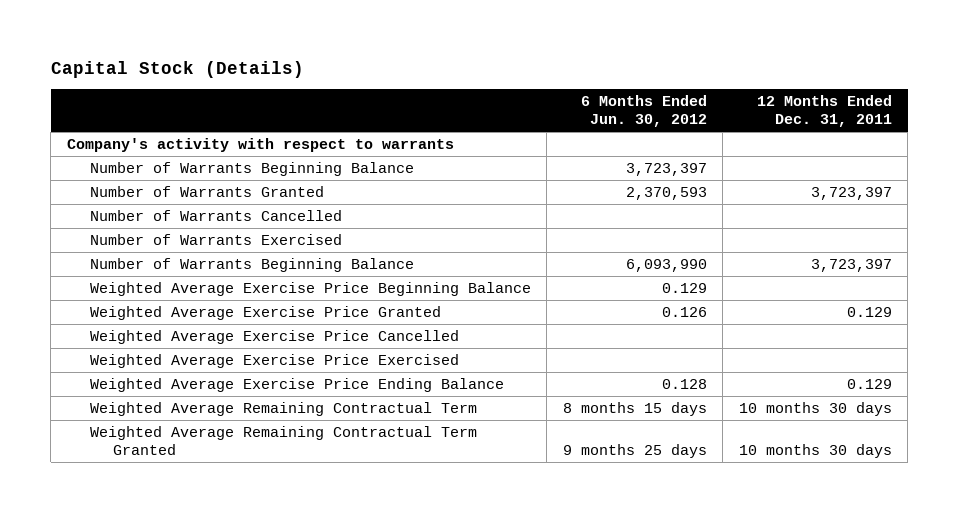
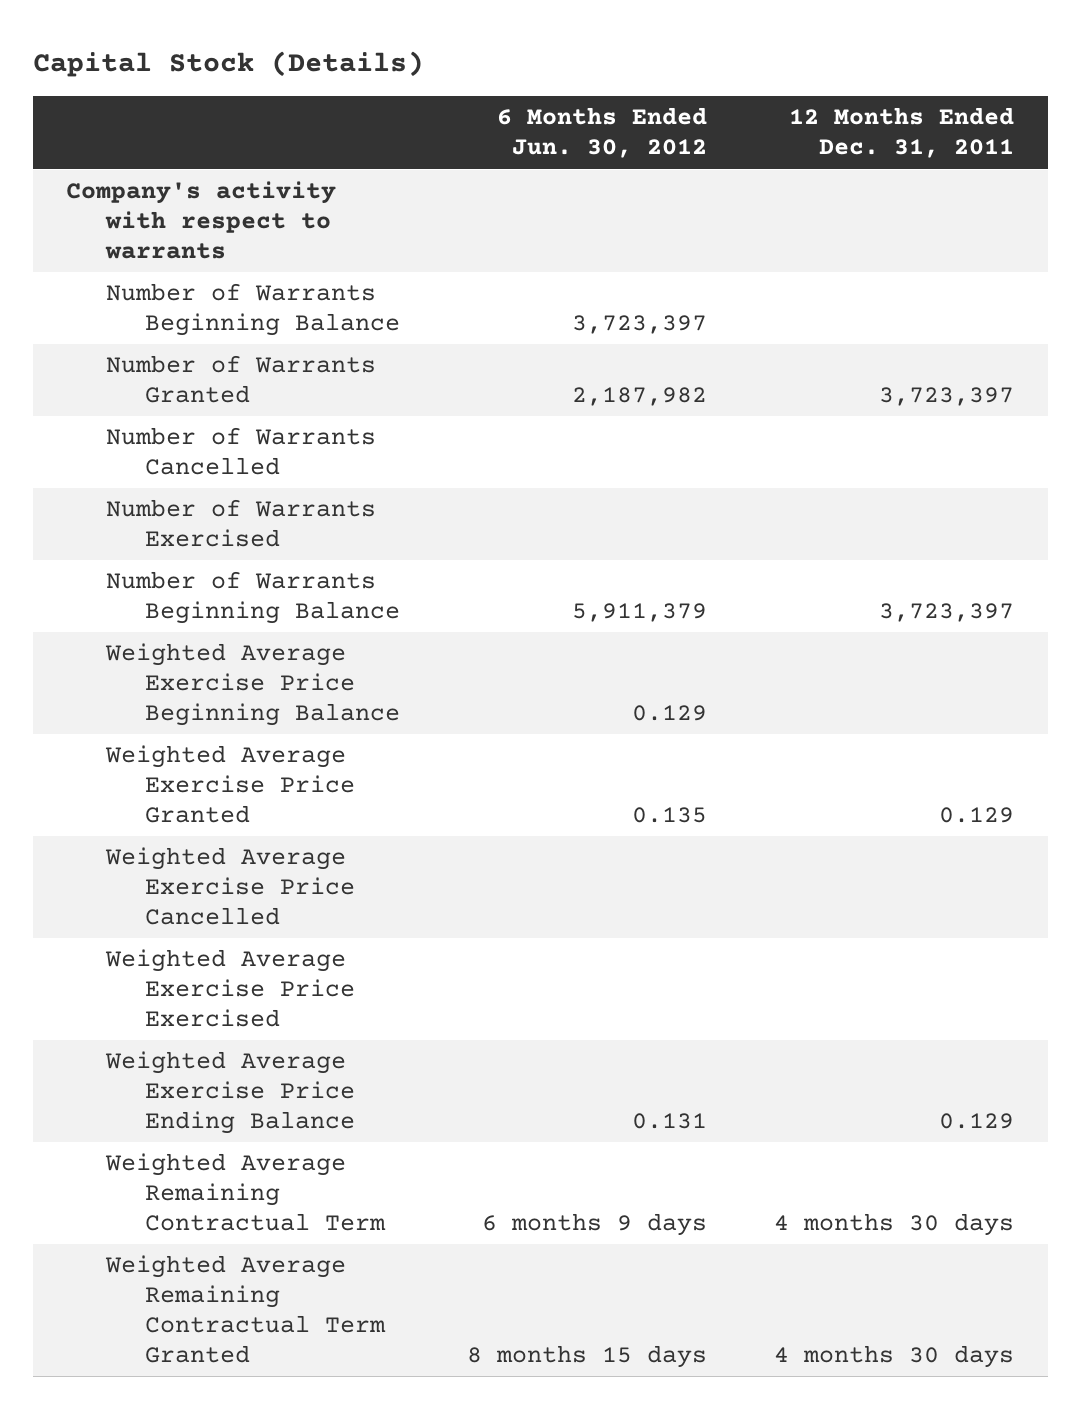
- Number of Warrants Granted | 2,370,593 | 3,723,397
+ Number of Warrants Granted | 2,187,982 | 3,723,397
- Number of Warrants Beginning Balance | 6,093,990 | 3,723,397
+ Number of Warrants Beginning Balance | 5,911,379 | 3,723,397
- Weighted Average Exercise Price Granted | 0.126 | 0.129
+ Weighted Average Exercise Price Granted | 0.135 | 0.129
- Weighted Average Exercise Price Ending Balance | 0.128 | 0.129
- Weighted Average Remaining Contractual Term | 8 months 15 days | 10 months 30 days
- Weighted Average Remaining Contractual Term Granted | 9 months 25 days | 10 months 30 days
+ Weighted Average Exercise Price Ending Balance | 0.131 | 0.129
+ Weighted Average Remaining Contractual Term | 6 months 9 days | 4 months 30 days
+ Weighted Average Remaining Contractual Term Granted | 8 months 15 days | 4 months 30 days

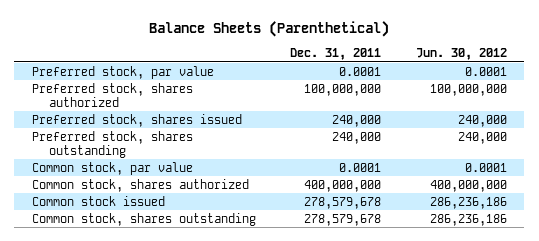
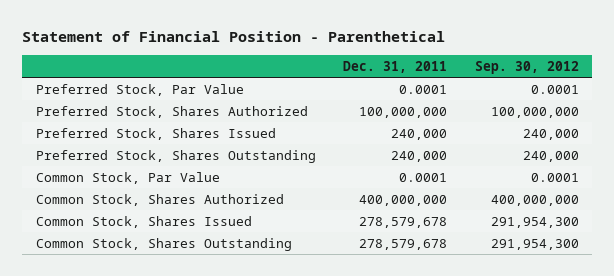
- Balance Sheets (Parenthetical)
+ Statement of Financial Position - Parenthetical
- | Dec. 31, 2011 | Jun. 30, 2012
+ | Dec. 31, 2011 | Sep. 30, 2012
- Preferred stock, par value | 0.0001 | 0.0001
- Preferred stock, shares authorized | 100,000,000 | 100,000,000
- Preferred stock, shares issued | 240,000 | 240,000
- Preferred stock, shares outstanding | 240,000 | 240,000
- Common stock, par value | 0.0001 | 0.0001
- Common stock, shares authorized | 400,000,000 | 400,000,000
- Common stock issued | 278,579,678 | 286,236,186
- Common stock, shares outstanding | 278,579,678 | 286,236,186
+ Preferred Stock, Par Value | 0.0001 | 0.0001
+ Preferred Stock, Shares Authorized | 100,000,000 | 100,000,000
+ Preferred Stock, Shares Issued | 240,000 | 240,000
+ Preferred Stock, Shares Outstanding | 240,000 | 240,000
+ Common Stock, Par Value | 0.0001 | 0.0001
+ Common Stock, Shares Authorized | 400,000,000 | 400,000,000
+ Common Stock, Shares Issued | 278,579,678 | 291,954,300
+ Common Stock, Shares Outstanding | 278,579,678 | 291,954,300

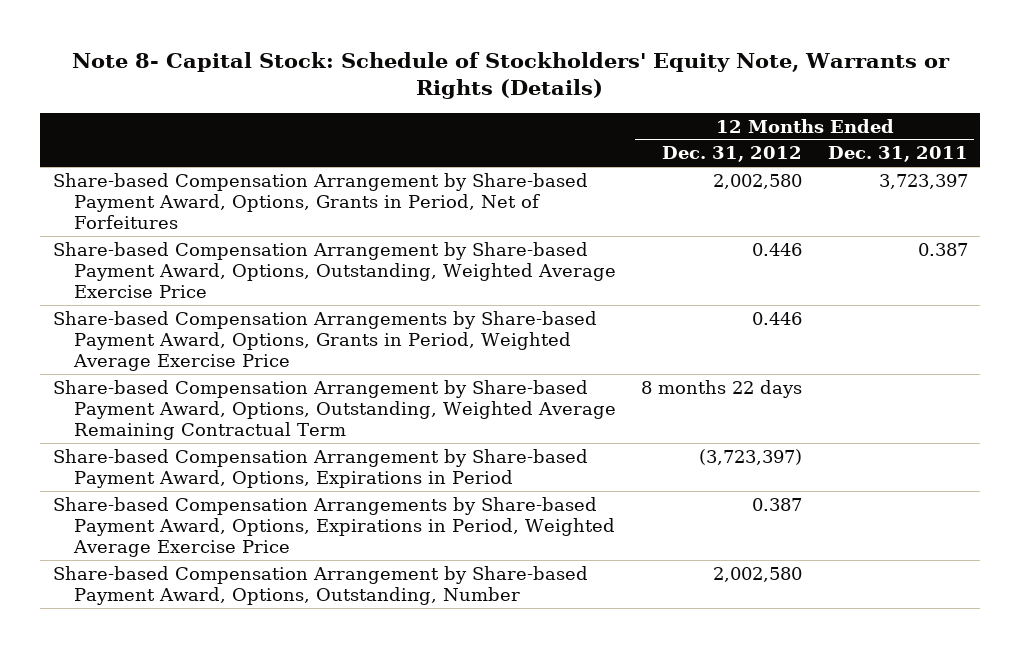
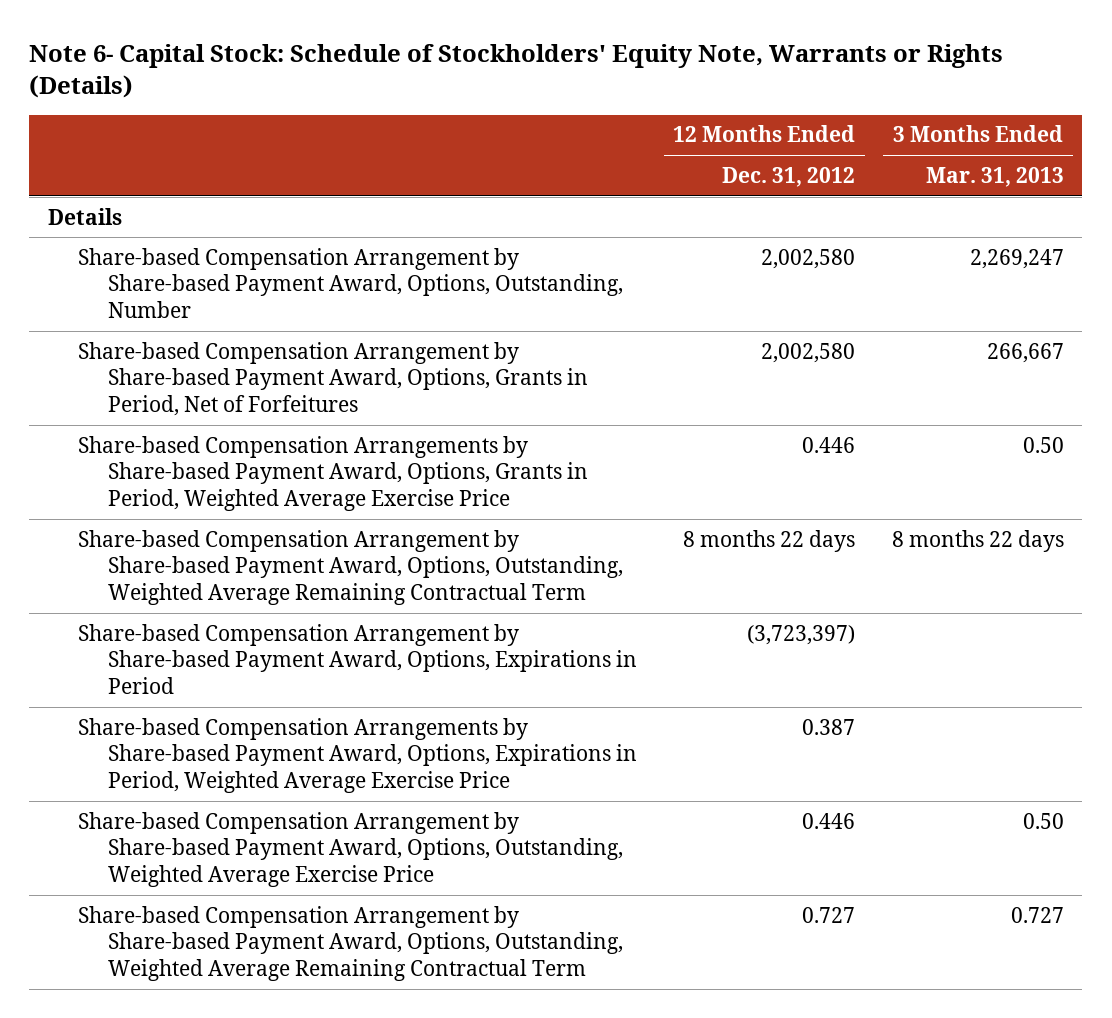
- Note 8- Capital Stock: Schedule of Stockholders' Equity Note, Warrants or Rights (Details)
+ Note 6- Capital Stock: Schedule of Stockholders' Equity Note, Warrants or Rights (Details)
- | 12 Months Ended Dec. 31, 2012 | 12 Months Ended Dec. 31, 2011
+ | 12 Months Ended Dec. 31, 2012 | 3 Months Ended Mar. 31, 2013
+ Details
moved up: Share-based Compensation Arrangement by Share-based Payment Award, Options, Outstanding, Number | 2,002,580 | 2,269,247
moved down: Share-based Compensation Arrangement by Share-based Payment Award, Options, Outstanding, Weighted Average Exercise Price | 0.446 | 0.50
+ Share-based Compensation Arrangement by Share-based Payment Award, Options, Outstanding, Weighted Average Remaining Contractual Term | 0.727 | 0.727

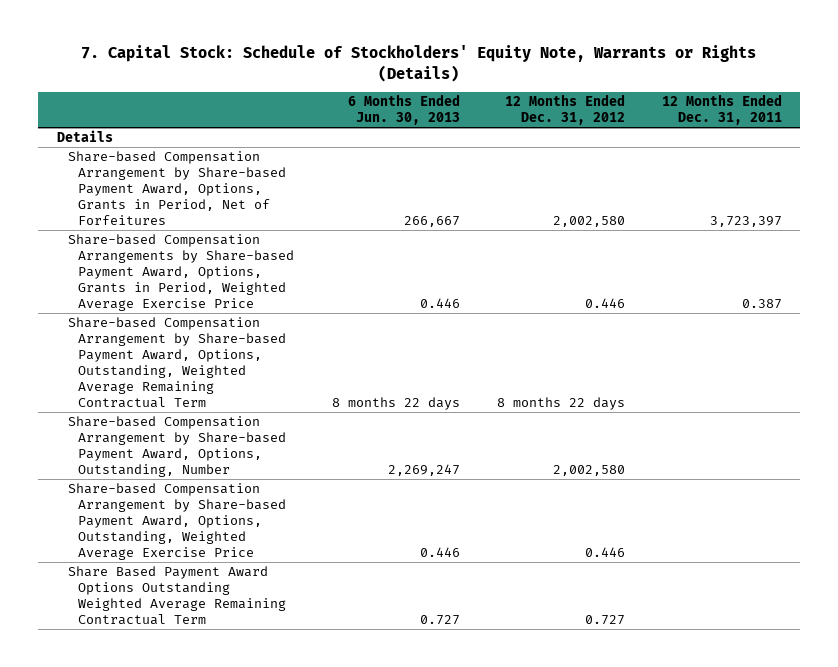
- Note 6- Capital Stock: Schedule of Stockholders' Equity Note, Warrants or Rights (Details)
+ 7. Capital Stock: Schedule of Stockholders' Equity Note, Warrants or Rights (Details)
- | 12 Months Ended Dec. 31, 2012 | 3 Months Ended Mar. 31, 2013
+ | 6 Months Ended Jun. 30, 2013 | 12 Months Ended Dec. 31, 2012 | 12 Months Ended Dec. 31, 2011
- Share-based Compensation Arrangement by Share-based Payment Award, Options, Expirations in Period | (3,723,397) |
- Share-based Compensation Arrangements by Share-based Payment Award, Options, Expirations in Period, Weighted Average Exercise Price | 0.387 |
moved down: Share-based Compensation Arrangement by Share-based Payment Award, Options, Outstanding, Number | 2,269,247 | 2,002,580 |
- Share-based Compensation Arrangement by Share-based Payment Award, Options, Outstanding, Weighted Average Remaining Contractual Term | 0.727 | 0.727
+ Share Based Payment Award Options Outstanding Weighted Average Remaining Contractual Term | 0.727 | 0.727 |

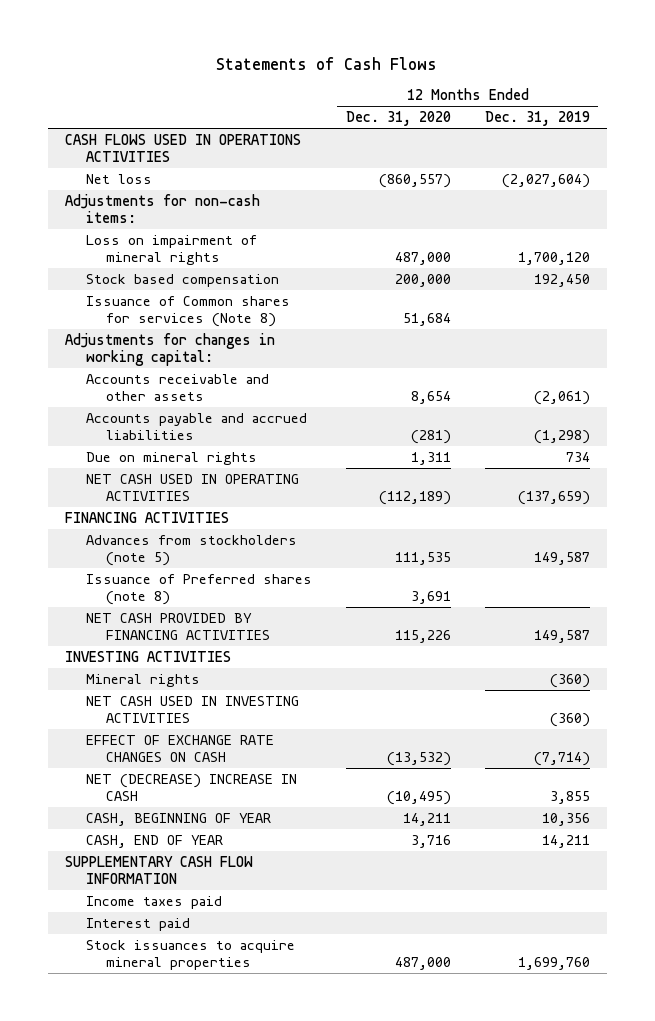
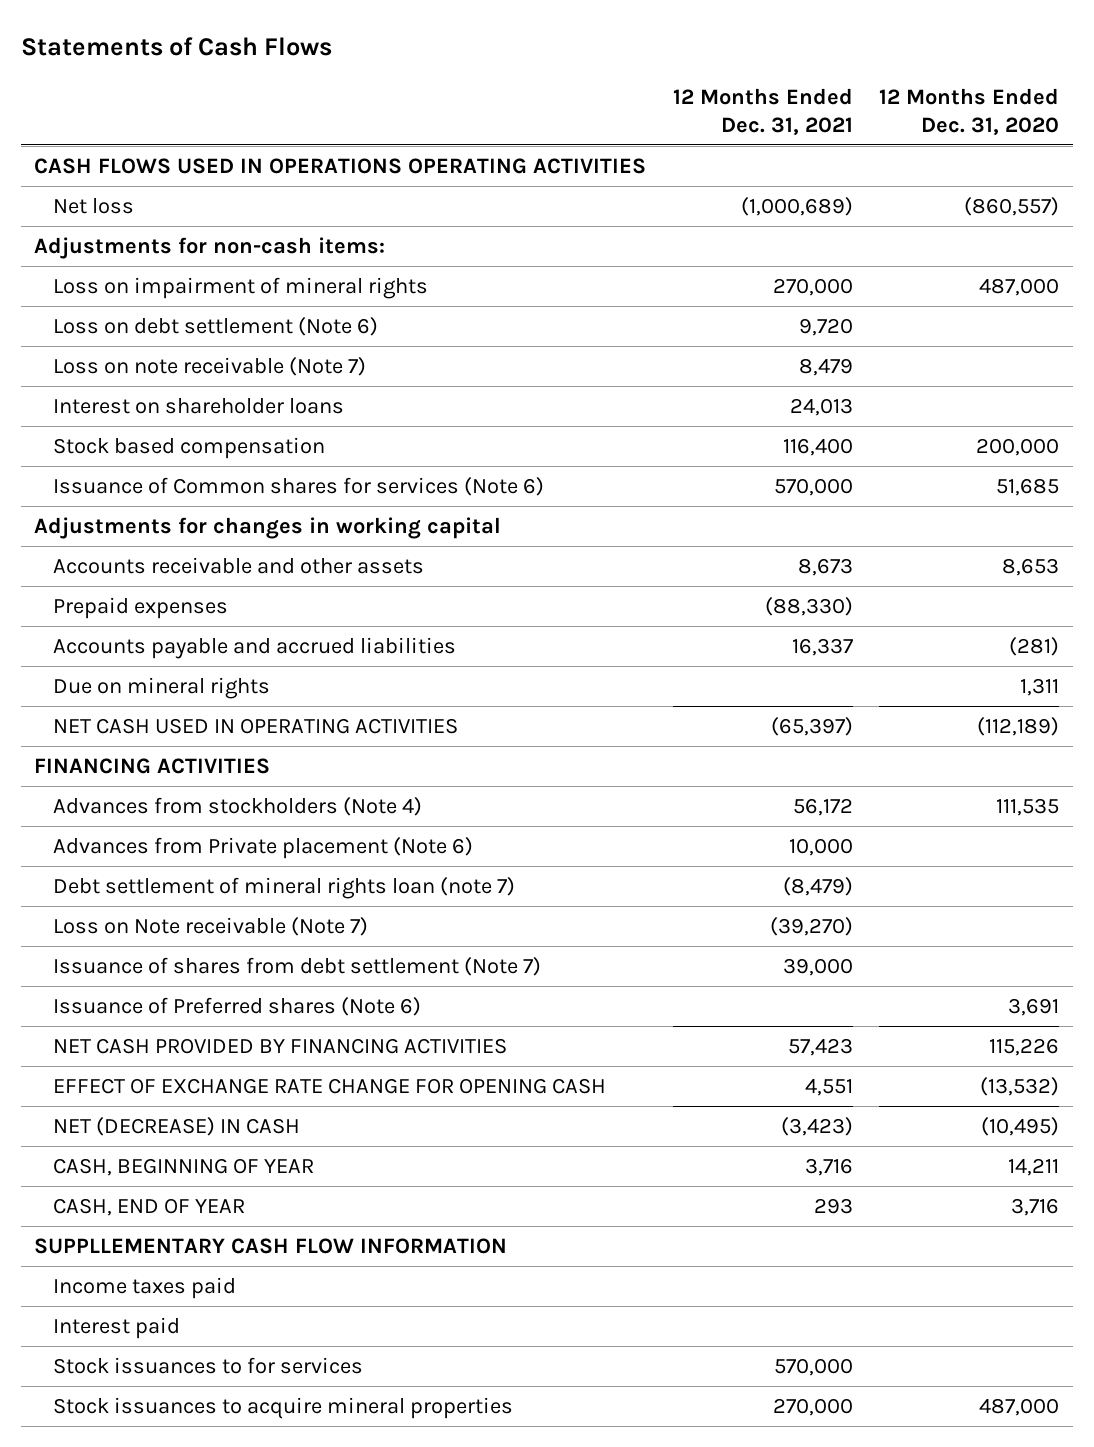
- | 12 Months Ended Dec. 31, 2020 | 12 Months Ended Dec. 31, 2019
+ | 12 Months Ended Dec. 31, 2021 | 12 Months Ended Dec. 31, 2020
- CASH FLOWS USED IN OPERATIONS ACTIVITIES
+ CASH FLOWS USED IN OPERATIONS OPERATING ACTIVITIES
+ Loss on debt settlement (Note 6) | 9,720 |
+ Loss on note receivable (Note 7) | 8,479 |
+ Interest on shareholder loans | 24,013 |
- Issuance of Common shares for services (Note 8) | 51,684 |
- Adjustments for changes in working capital:
- Accounts receivable and other assets | 8,654 | (2,061)
+ Issuance of Common shares for services (Note 6) | 570,000 | 51,685
+ Adjustments for changes in working capital
+ Accounts receivable and other assets | 8,673 | 8,653
+ Prepaid expenses | (88,330) |
- Advances from stockholders (note 5) | 111,535 | 149,587
- Issuance of Preferred shares (note 8) | 3,691 |
+ Advances from stockholders (Note 4) | 56,172 | 111,535
+ Advances from Private placement (Note 6) | 10,000 |
+ Debt settlement of mineral rights loan (note 7) | (8,479) |
+ Loss on Note receivable (Note 7) | (39,270) |
+ Issuance of shares from debt settlement (Note 7) | 39,000 |
+ Issuance of Preferred shares (Note 6) | | 3,691
- INVESTING ACTIVITIES
- Mineral rights | | (360)
- NET CASH USED IN INVESTING ACTIVITIES | | (360)
- EFFECT OF EXCHANGE RATE CHANGES ON CASH | (13,532) | (7,714)
- NET (DECREASE) INCREASE IN CASH | (10,495) | 3,855
+ EFFECT OF EXCHANGE RATE CHANGE FOR OPENING CASH | 4,551 | (13,532)
+ NET (DECREASE) IN CASH | (3,423) | (10,495)
- SUPPLEMENTARY CASH FLOW INFORMATION
+ SUPPLLEMENTARY CASH FLOW INFORMATION
+ Stock issuances to for services | 570,000 |

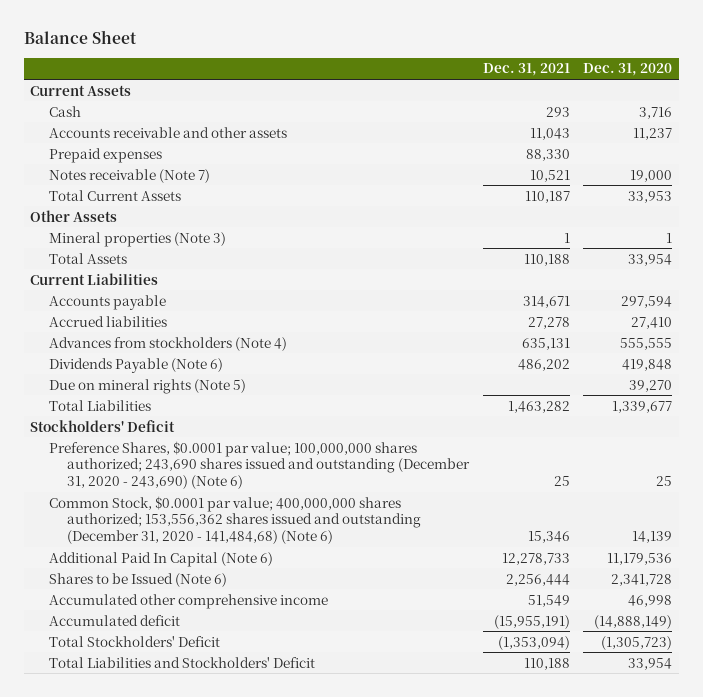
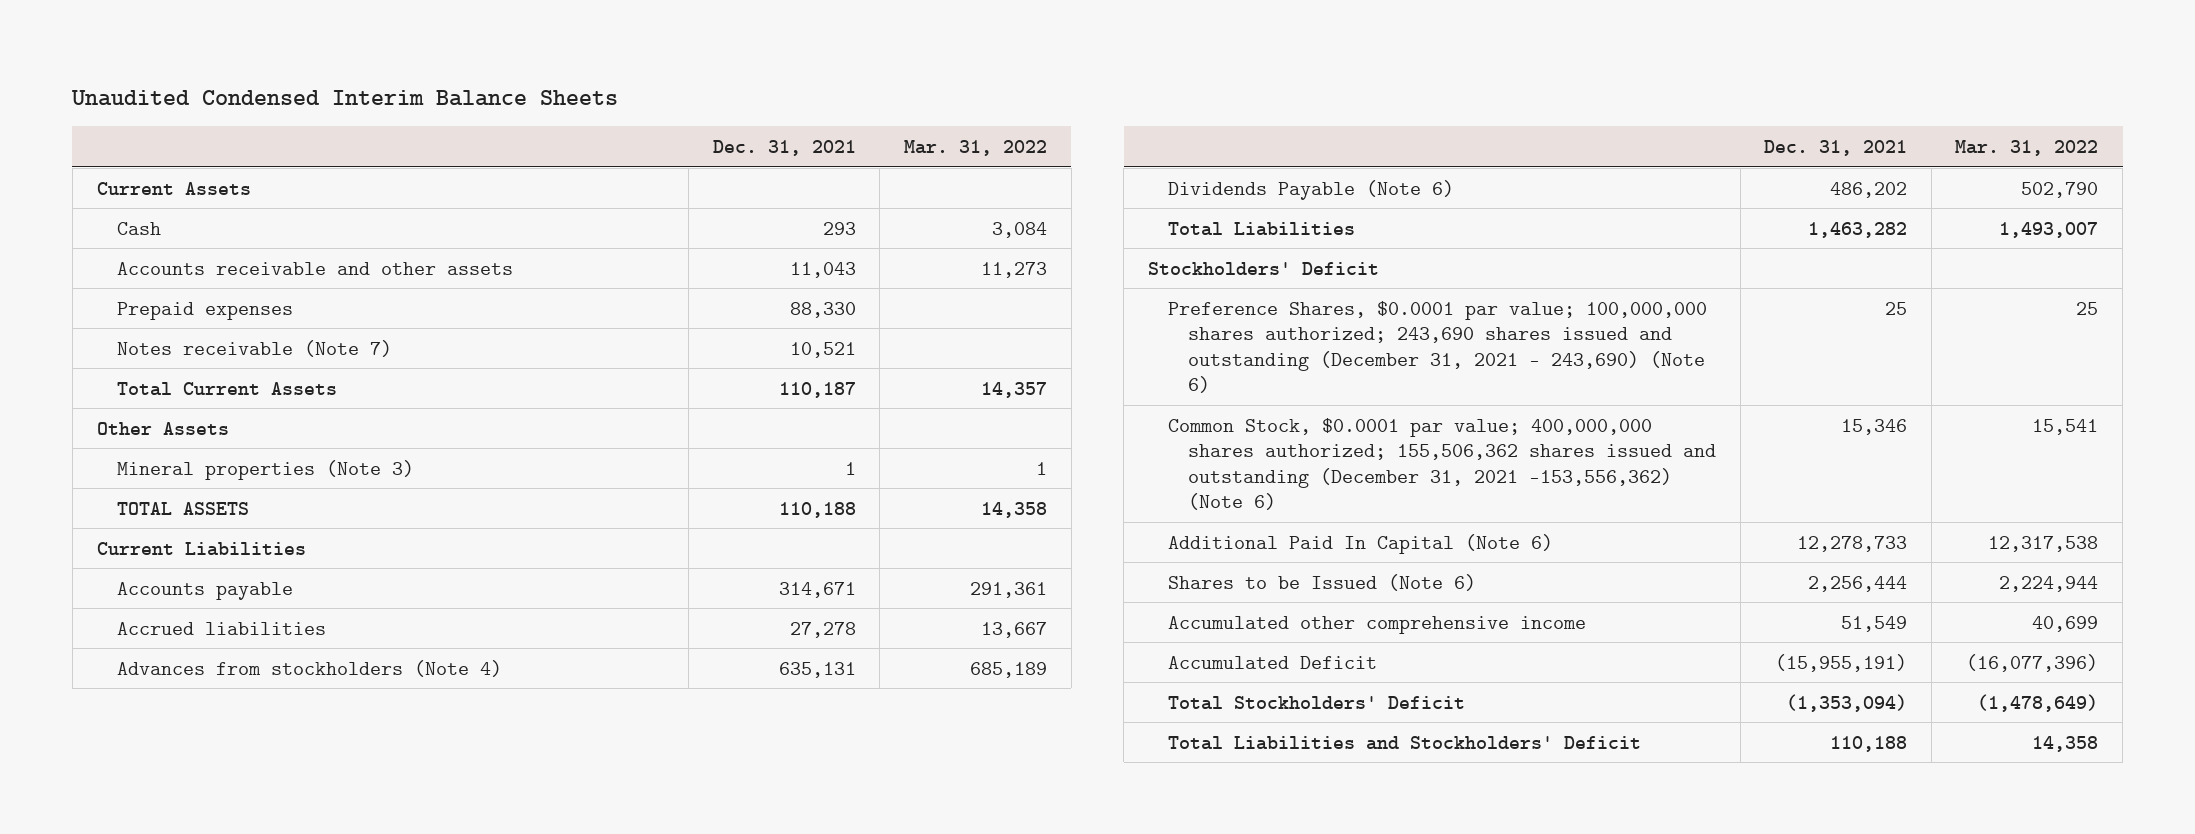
- Balance Sheet
+ Unaudited Condensed Interim Balance Sheets
- | Dec. 31, 2021 | Dec. 31, 2020
+ | Dec. 31, 2021 | Mar. 31, 2022
- Total Assets | 110,188 | 33,954
+ TOTAL ASSETS | 110,188 | 14,358
- Due on mineral rights (Note 5) | | 39,270
- Preference Shares, $0.0001 par value; 100,000,000 shares authorized; 243,690 shares issued and outstanding (December 31, 2020 - 243,690) (Note 6) | 25 | 25
- Common Stock, $0.0001 par value; 400,000,000 shares authorized; 153,556,362 shares issued and outstanding (December 31, 2020 - 141,484,68) (Note 6) | 15,346 | 14,139
+ Preference Shares, $0.0001 par value; 100,000,000 shares authorized; 243,690 shares issued and outstanding (December 31, 2021 - 243,690) (Note 6) | 25 | 25
+ Common Stock, $0.0001 par value; 400,000,000 shares authorized; 155,506,362 shares issued and outstanding (December 31, 2021 -153,556,362) (Note 6) | 15,346 | 15,541
- Accumulated deficit | (15,955,191) | (14,888,149)
+ Accumulated Deficit | (15,955,191) | (16,077,396)

